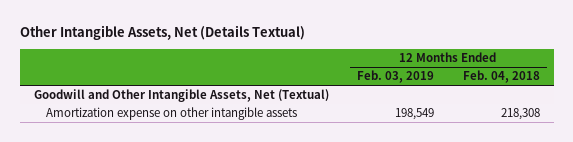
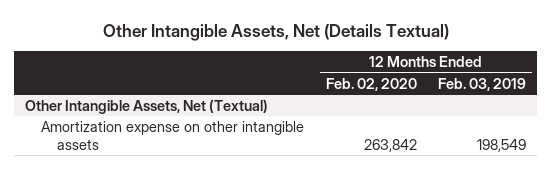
- | 12 Months Ended Feb. 03, 2019 | 12 Months Ended Feb. 04, 2018
+ | 12 Months Ended Feb. 02, 2020 | 12 Months Ended Feb. 03, 2019
- Goodwill and Other Intangible Assets, Net (Textual)
+ Other Intangible Assets, Net (Textual)

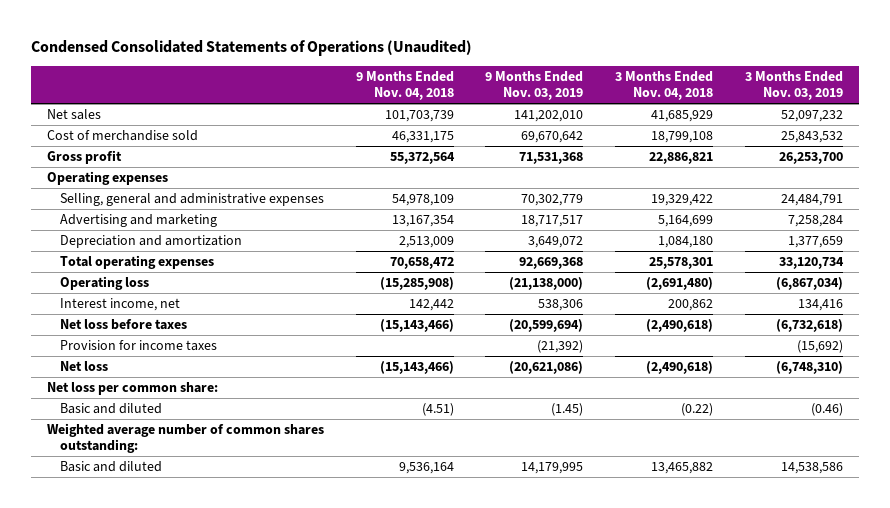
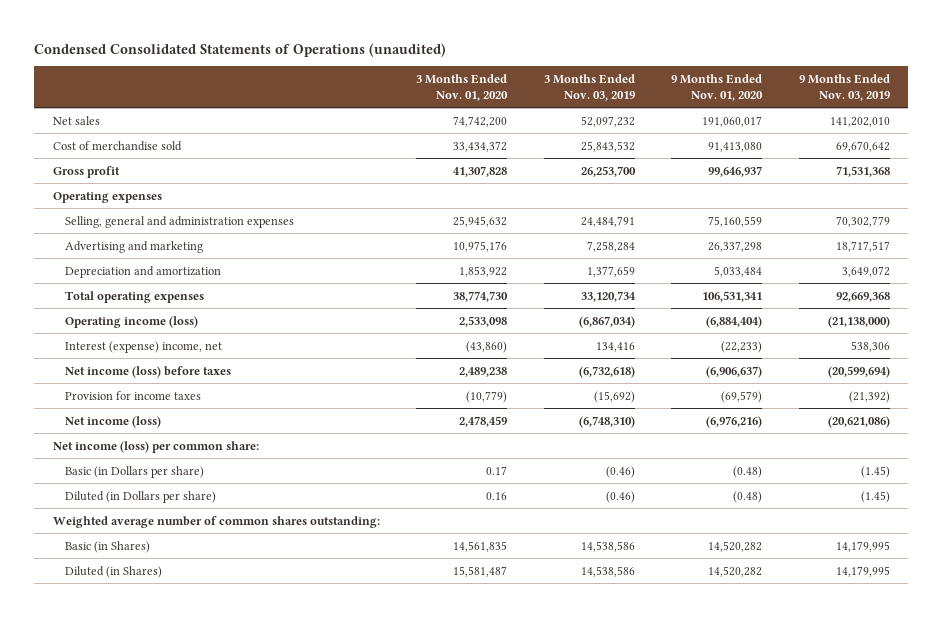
- Condensed Consolidated Statements of Operations (Unaudited)
+ Condensed Consolidated Statements of Operations (unaudited)
- | 9 Months Ended Nov. 04, 2018 | 9 Months Ended Nov. 03, 2019 | 3 Months Ended Nov. 04, 2018 | 3 Months Ended Nov. 03, 2019
+ | 3 Months Ended Nov. 01, 2020 | 3 Months Ended Nov. 03, 2019 | 9 Months Ended Nov. 01, 2020 | 9 Months Ended Nov. 03, 2019
- Selling, general and administrative expenses | 54,978,109 | 70,302,779 | 19,329,422 | 24,484,791
+ Selling, general and administration expenses | 25,945,632 | 24,484,791 | 75,160,559 | 70,302,779
- Operating loss | (15,285,908) | (21,138,000) | (2,691,480) | (6,867,034)
- Interest income, net | 142,442 | 538,306 | 200,862 | 134,416
- Net loss before taxes | (15,143,466) | (20,599,694) | (2,490,618) | (6,732,618)
+ Operating income (loss) | 2,533,098 | (6,867,034) | (6,884,404) | (21,138,000)
+ Interest (expense) income, net | (43,860) | 134,416 | (22,233) | 538,306
+ Net income (loss) before taxes | 2,489,238 | (6,732,618) | (6,906,637) | (20,599,694)
- Net loss | (15,143,466) | (20,621,086) | (2,490,618) | (6,748,310)
- Net loss per common share:
- Basic and diluted | (4.51) | (1.45) | (0.22) | (0.46)
+ Net income (loss) | 2,478,459 | (6,748,310) | (6,976,216) | (20,621,086)
+ Net income (loss) per common share:
+ Basic (in Dollars per share) | 0.17 | (0.46) | (0.48) | (1.45)
+ Diluted (in Dollars per share) | 0.16 | (0.46) | (0.48) | (1.45)
- Basic and diluted | 9,536,164 | 14,179,995 | 13,465,882 | 14,538,586
+ Basic (in Shares) | 14,561,835 | 14,538,586 | 14,520,282 | 14,179,995
+ Diluted (in Shares) | 15,581,487 | 14,538,586 | 14,520,282 | 14,179,995

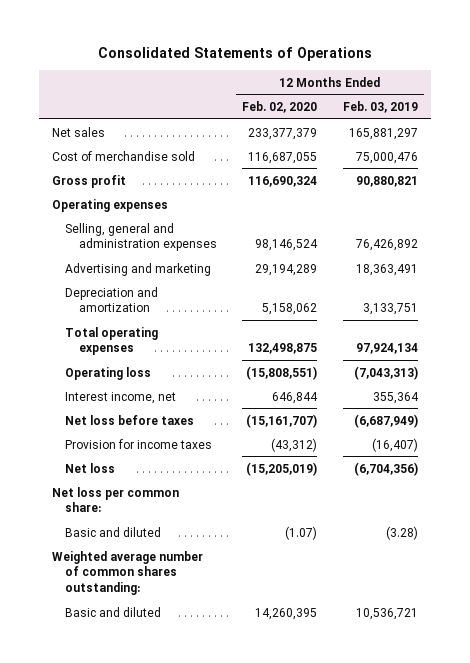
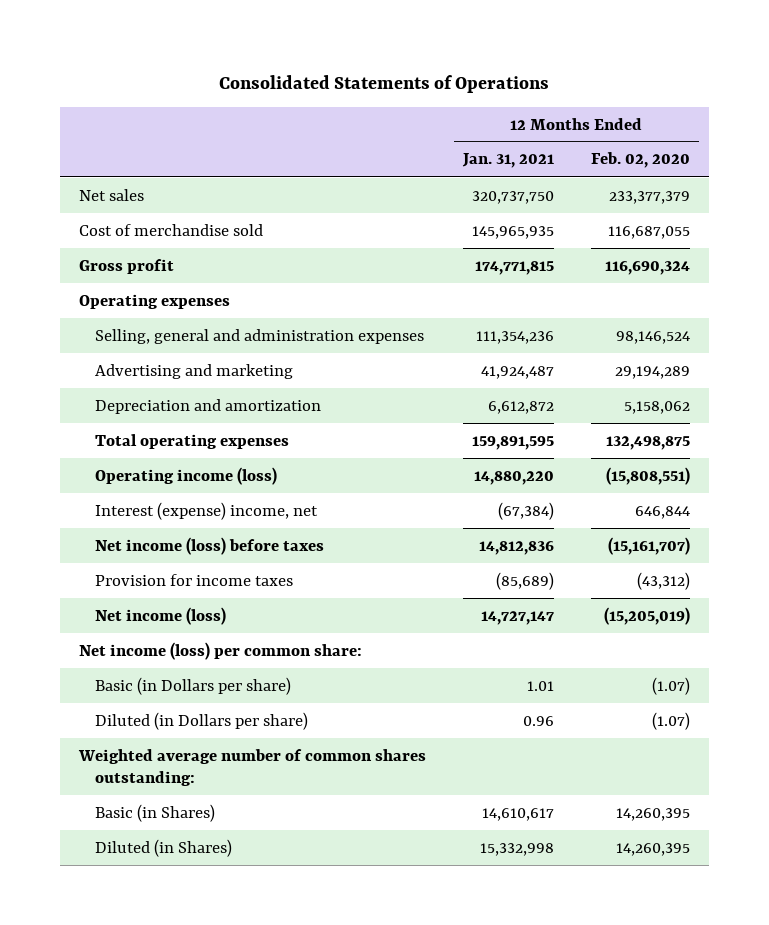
- | 12 Months Ended Feb. 02, 2020 | 12 Months Ended Feb. 03, 2019
+ | 12 Months Ended Jan. 31, 2021 | 12 Months Ended Feb. 02, 2020
- Operating loss | (15,808,551) | (7,043,313)
- Interest income, net | 646,844 | 355,364
- Net loss before taxes | (15,161,707) | (6,687,949)
+ Operating income (loss) | 14,880,220 | (15,808,551)
+ Interest (expense) income, net | (67,384) | 646,844
+ Net income (loss) before taxes | 14,812,836 | (15,161,707)
- Net loss | (15,205,019) | (6,704,356)
- Net loss per common share:
- Basic and diluted | (1.07) | (3.28)
+ Net income (loss) | 14,727,147 | (15,205,019)
+ Net income (loss) per common share:
+ Basic (in Dollars per share) | 1.01 | (1.07)
+ Diluted (in Dollars per share) | 0.96 | (1.07)
- Basic and diluted | 14,260,395 | 10,536,721
+ Basic (in Shares) | 14,610,617 | 14,260,395
+ Diluted (in Shares) | 15,332,998 | 14,260,395

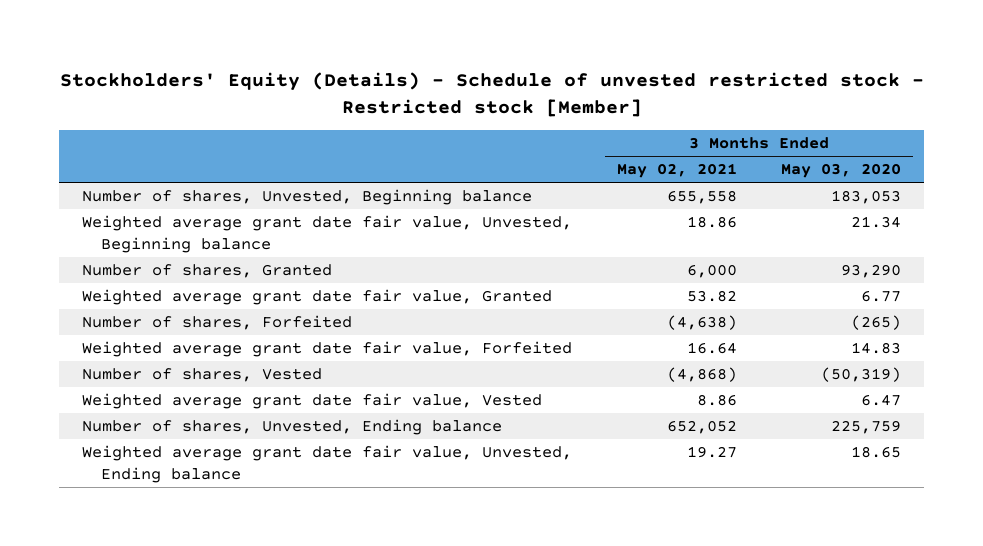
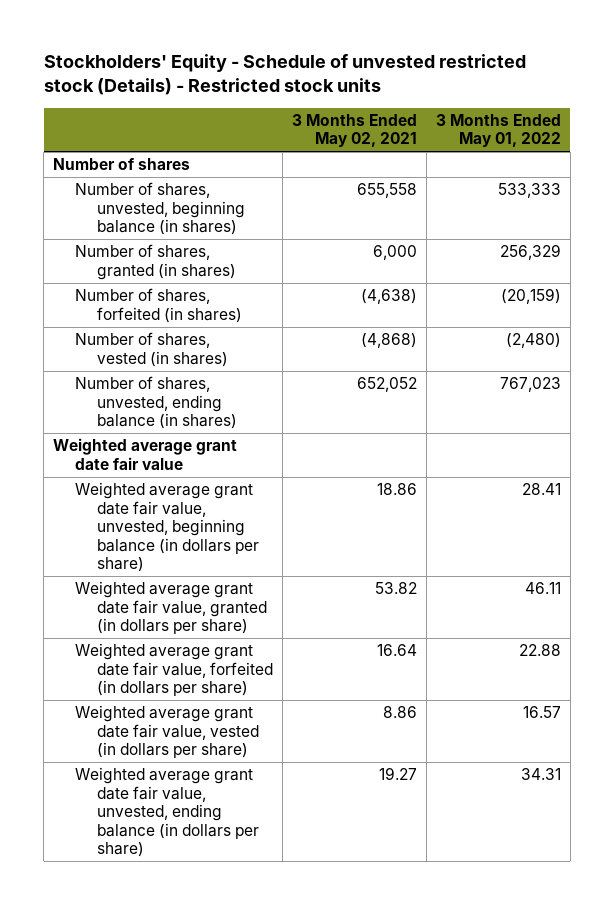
- Stockholders' Equity (Details) - Schedule of unvested restricted stock - Restricted stock [Member]
+ Stockholders' Equity - Schedule of unvested restricted stock (Details) - Restricted stock units
- | 3 Months Ended May 02, 2021 | 3 Months Ended May 03, 2020
+ | 3 Months Ended May 02, 2021 | 3 Months Ended May 01, 2022
- Number of shares, Unvested, Beginning balance | 655,558 | 183,053
- Weighted average grant date fair value, Unvested, Beginning balance | 18.86 | 21.34
- Number of shares, Granted | 6,000 | 93,290
- Weighted average grant date fair value, Granted | 53.82 | 6.77
- Number of shares, Forfeited | (4,638) | (265)
- Weighted average grant date fair value, Forfeited | 16.64 | 14.83
- Number of shares, Vested | (4,868) | (50,319)
- Weighted average grant date fair value, Vested | 8.86 | 6.47
- Number of shares, Unvested, Ending balance | 652,052 | 225,759
- Weighted average grant date fair value, Unvested, Ending balance | 19.27 | 18.65
+ Number of shares
+ Number of shares, unvested, beginning balance (in shares) | 655,558 | 533,333
+ Number of shares, granted (in shares) | 6,000 | 256,329
+ Number of shares, forfeited (in shares) | (4,638) | (20,159)
+ Number of shares, vested (in shares) | (4,868) | (2,480)
+ Number of shares, unvested, ending balance (in shares) | 652,052 | 767,023
+ Weighted average grant date fair value
+ Weighted average grant date fair value, unvested, beginning balance (in dollars per share) | 18.86 | 28.41
+ Weighted average grant date fair value, granted (in dollars per share) | 53.82 | 46.11
+ Weighted average grant date fair value, forfeited (in dollars per share) | 16.64 | 22.88
+ Weighted average grant date fair value, vested (in dollars per share) | 8.86 | 16.57
+ Weighted average grant date fair value, unvested, ending balance (in dollars per share) | 19.27 | 34.31

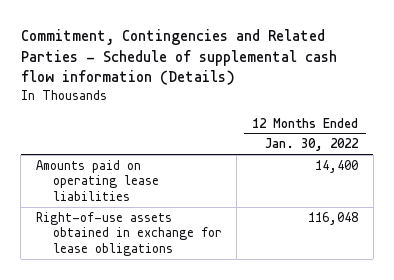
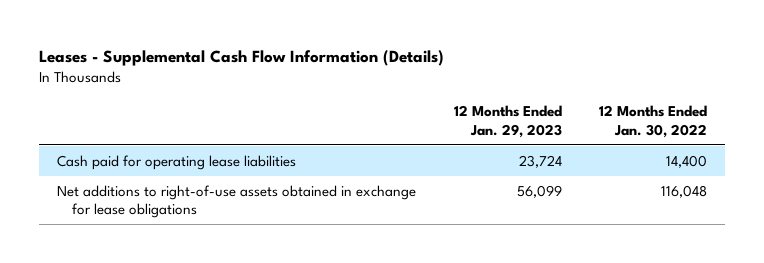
- Commitment, Contingencies and Related Parties - Schedule of supplemental cash flow information (Details)
+ Leases - Supplemental Cash Flow Information (Details)
- | 12 Months Ended Jan. 30, 2022
+ | 12 Months Ended Jan. 29, 2023 | 12 Months Ended Jan. 30, 2022
- Amounts paid on operating lease liabilities | 14,400
- Right-of-use assets obtained in exchange for lease obligations | 116,048
+ Cash paid for operating lease liabilities | 23,724 | 14,400
+ Net additions to right-of-use assets obtained in exchange for lease obligations | 56,099 | 116,048

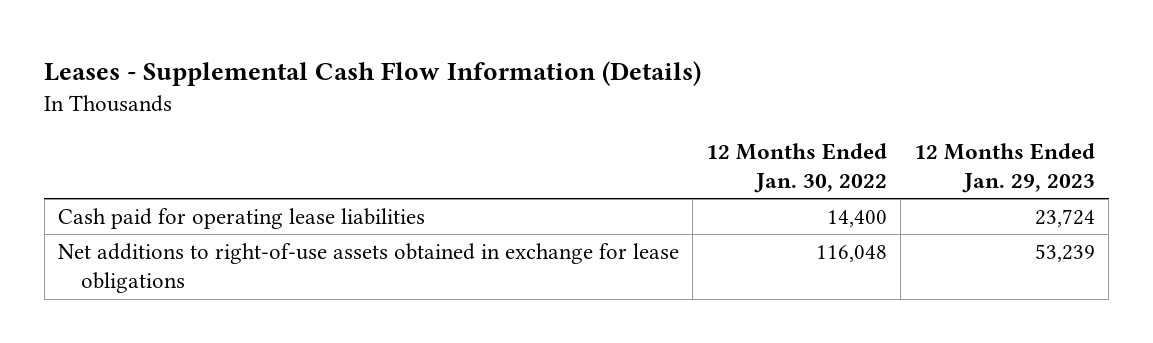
- | 12 Months Ended Jan. 29, 2023 | 12 Months Ended Jan. 30, 2022
+ | 12 Months Ended Jan. 30, 2022 | 12 Months Ended Jan. 29, 2023
- Net additions to right-of-use assets obtained in exchange for lease obligations | 56,099 | 116,048
+ Net additions to right-of-use assets obtained in exchange for lease obligations | 116,048 | 53,239

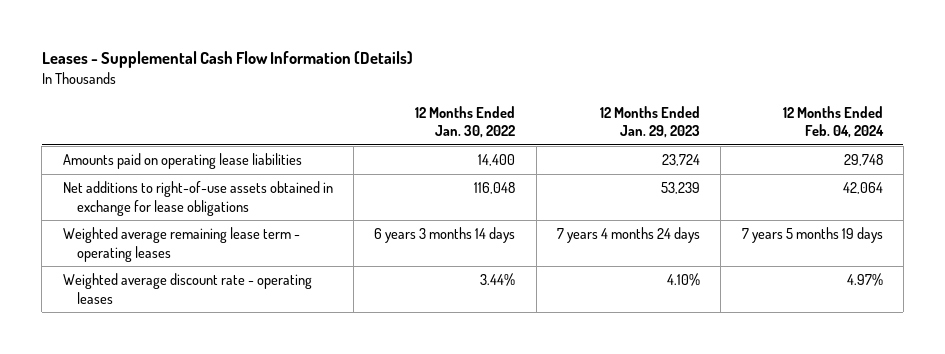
- | 12 Months Ended Jan. 30, 2022 | 12 Months Ended Jan. 29, 2023
+ | 12 Months Ended Jan. 30, 2022 | 12 Months Ended Jan. 29, 2023 | 12 Months Ended Feb. 04, 2024
- Cash paid for operating lease liabilities | 14,400 | 23,724
+ Amounts paid on operating lease liabilities | 14,400 | 23,724 | 29,748
+ Weighted average remaining lease term - operating leases | 6 years 3 months 14 days | 7 years 4 months 24 days | 7 years 5 months 19 days
+ Weighted average discount rate - operating leases | 3.44% | 4.10% | 4.97%

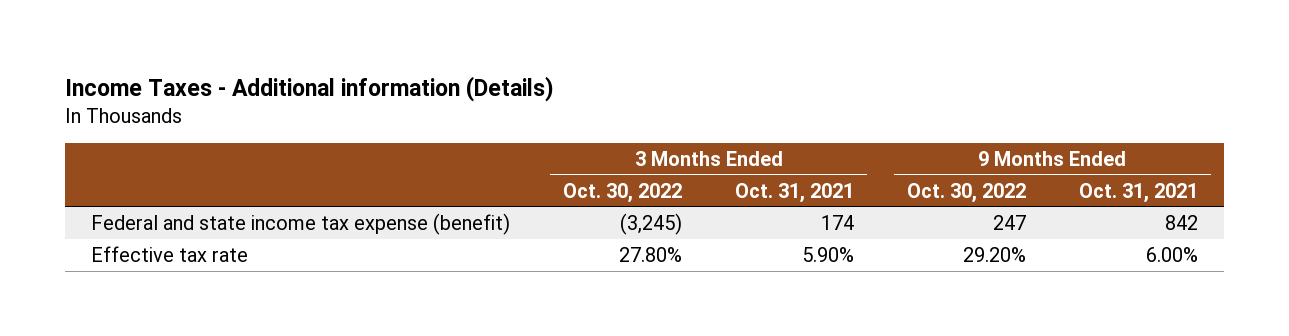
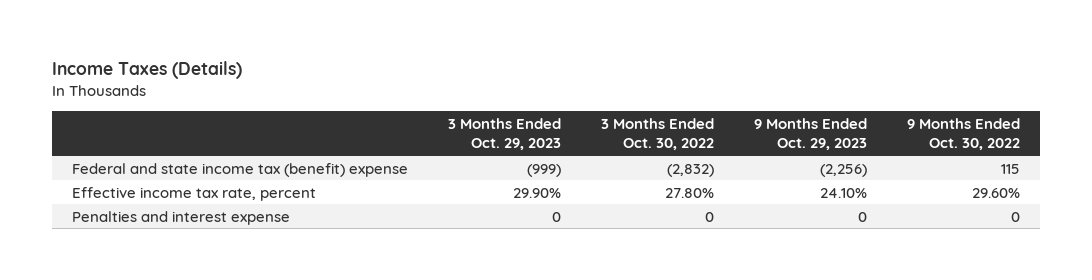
- Income Taxes - Additional information (Details)
+ Income Taxes (Details)
- | 3 Months Ended Oct. 30, 2022 | 3 Months Ended Oct. 31, 2021 | 9 Months Ended Oct. 30, 2022 | 9 Months Ended Oct. 31, 2021
+ | 3 Months Ended Oct. 29, 2023 | 3 Months Ended Oct. 30, 2022 | 9 Months Ended Oct. 29, 2023 | 9 Months Ended Oct. 30, 2022
- Federal and state income tax expense (benefit) | (3,245) | 174 | 247 | 842
- Effective tax rate | 27.80% | 5.90% | 29.20% | 6.00%
+ Federal and state income tax (benefit) expense | (999) | (2,832) | (2,256) | 115
+ Effective income tax rate, percent | 29.90% | 27.80% | 24.10% | 29.60%
+ Penalties and interest expense | 0 | 0 | 0 | 0

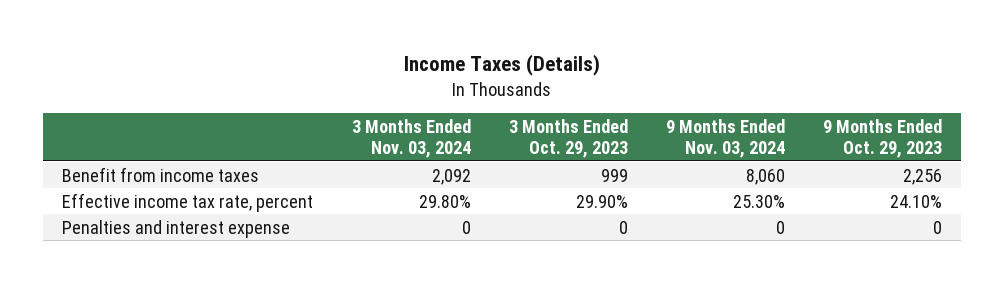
- | 3 Months Ended Oct. 29, 2023 | 3 Months Ended Oct. 30, 2022 | 9 Months Ended Oct. 29, 2023 | 9 Months Ended Oct. 30, 2022
+ | 3 Months Ended Nov. 03, 2024 | 3 Months Ended Oct. 29, 2023 | 9 Months Ended Nov. 03, 2024 | 9 Months Ended Oct. 29, 2023
- Federal and state income tax (benefit) expense | (999) | (2,832) | (2,256) | 115
+ Benefit from income taxes | 2,092 | 999 | 8,060 | 2,256

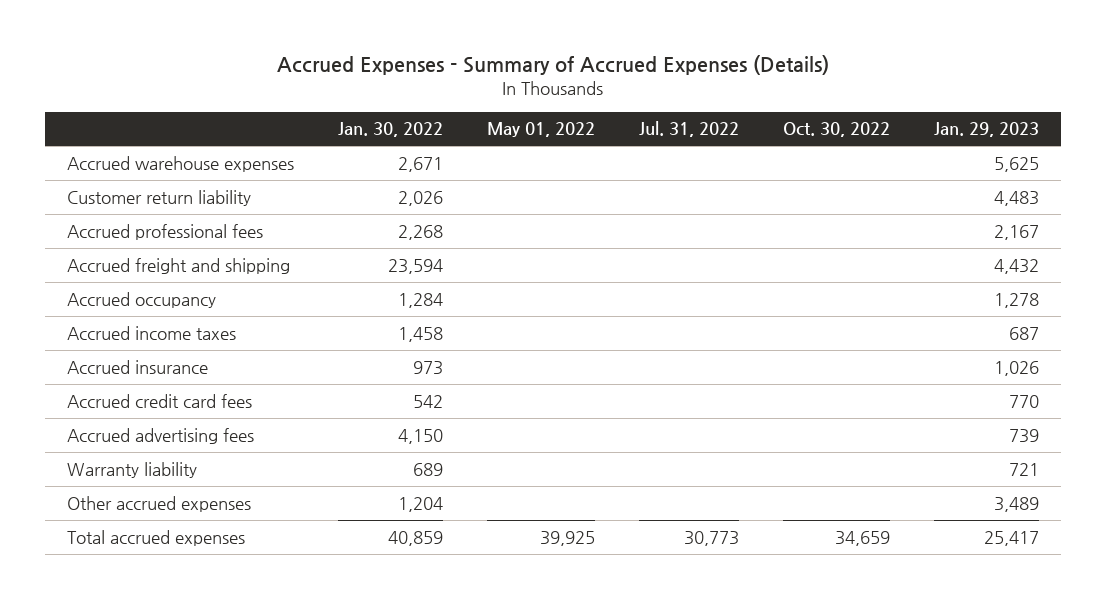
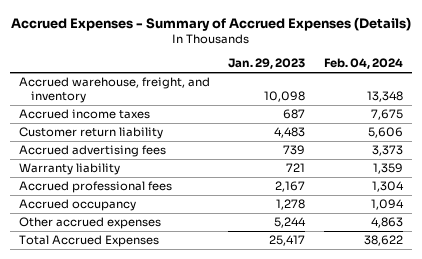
- | Jan. 30, 2022 | May 01, 2022 | Jul. 31, 2022 | Oct. 30, 2022 | Jan. 29, 2023
+ | Jan. 29, 2023 | Feb. 04, 2024
- Accrued warehouse expenses | 2,671 | | | | 5,625
- Accrued freight and shipping | 23,594 | | | | 4,432
+ Accrued warehouse, freight, and inventory | 10,098 | 13,348
- Accrued insurance | 973 | | | | 1,026
- Accrued credit card fees | 542 | | | | 770
moved down: Customer return liability | 4,483 | 5,606
- Other accrued expenses | 1,204 | | | | 3,489
- Total accrued expenses | 40,859 | 39,925 | 30,773 | 34,659 | 25,417
moved down: Accrued professional fees | 2,167 | 1,304
moved down: Accrued occupancy | 1,278 | 1,094
+ Other accrued expenses | 5,244 | 4,863
+ Total Accrued Expenses | 25,417 | 38,622

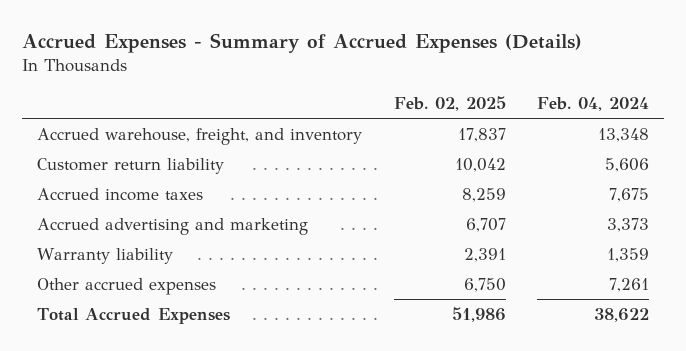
- | Jan. 29, 2023 | Feb. 04, 2024
+ | Feb. 02, 2025 | Feb. 04, 2024
- Accrued advertising fees | 739 | 3,373
moved down: Accrued income taxes | 8,259 | 7,675
+ Accrued advertising and marketing | 6,707 | 3,373
- Accrued professional fees | 2,167 | 1,304
- Accrued occupancy | 1,278 | 1,094
- Other accrued expenses | 5,244 | 4,863
+ Other accrued expenses | 6,750 | 7,261

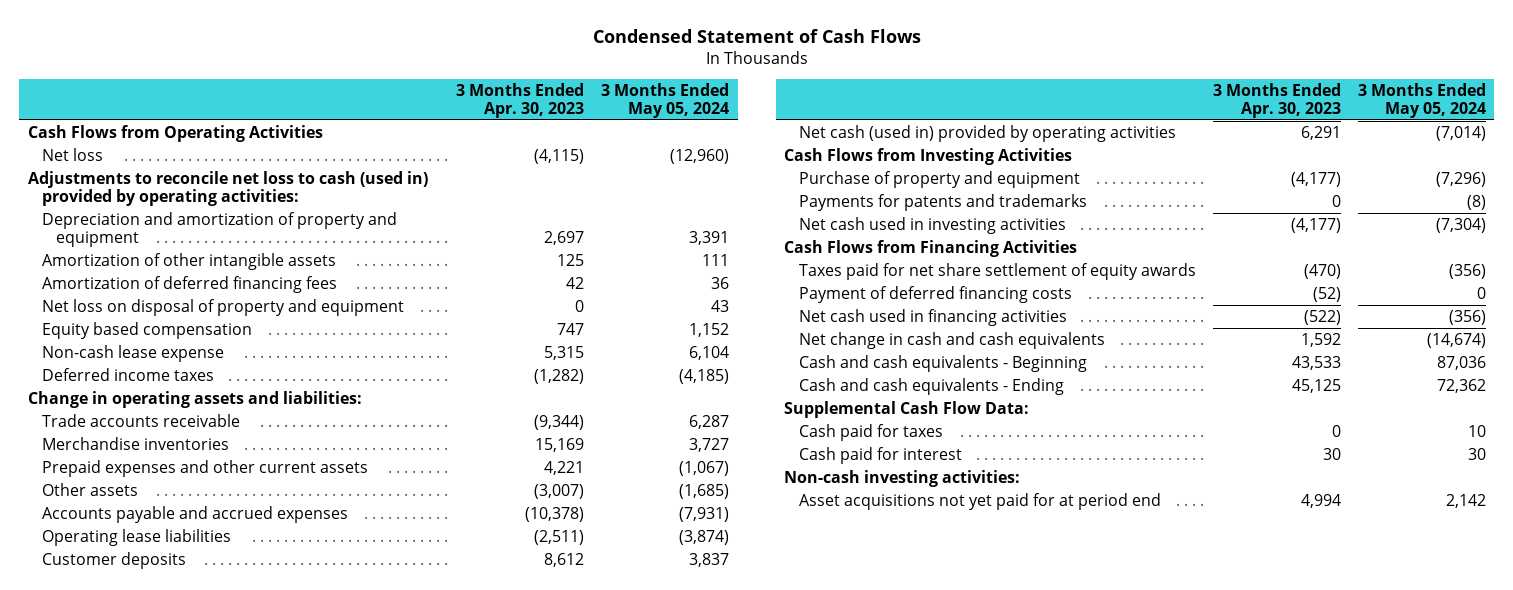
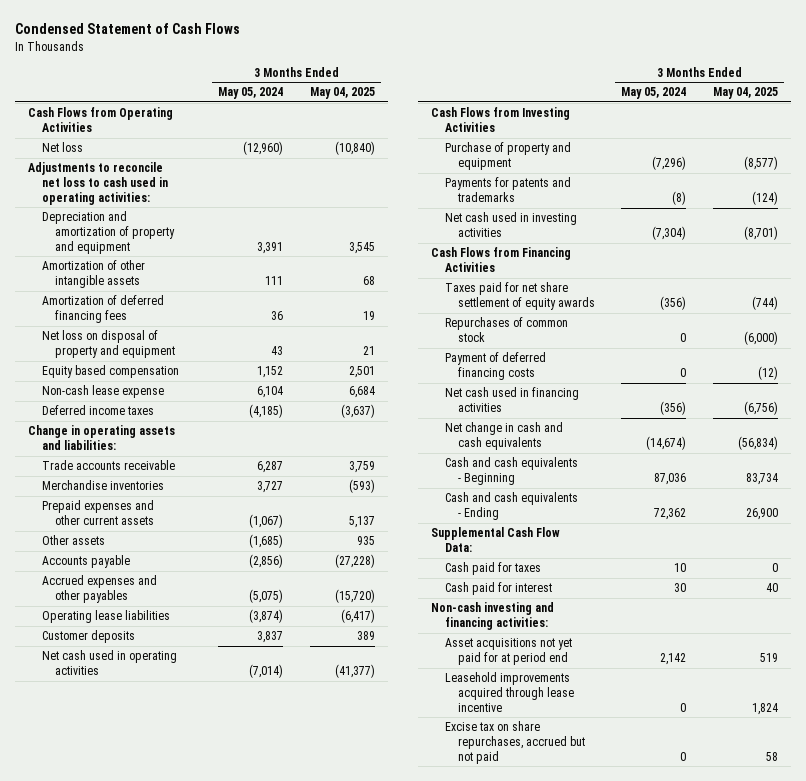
- | 3 Months Ended Apr. 30, 2023 | 3 Months Ended May 05, 2024
+ | 3 Months Ended May 05, 2024 | 3 Months Ended May 04, 2025
- Adjustments to reconcile net loss to cash (used in) provided by operating activities:
+ Adjustments to reconcile net loss to cash used in operating activities:
- Accounts payable and accrued expenses | (10,378) | (7,931)
+ Accounts payable | (2,856) | (27,228)
+ Accrued expenses and other payables | (5,075) | (15,720)
- Net cash (used in) provided by operating activities | 6,291 | (7,014)
+ Net cash used in operating activities | (7,014) | (41,377)
+ Repurchases of common stock | 0 | (6,000)
- Non-cash investing activities:
+ Non-cash investing and financing activities:
+ Leasehold improvements acquired through lease incentive | 0 | 1,824
+ Excise tax on share repurchases, accrued but not paid | 0 | 58

